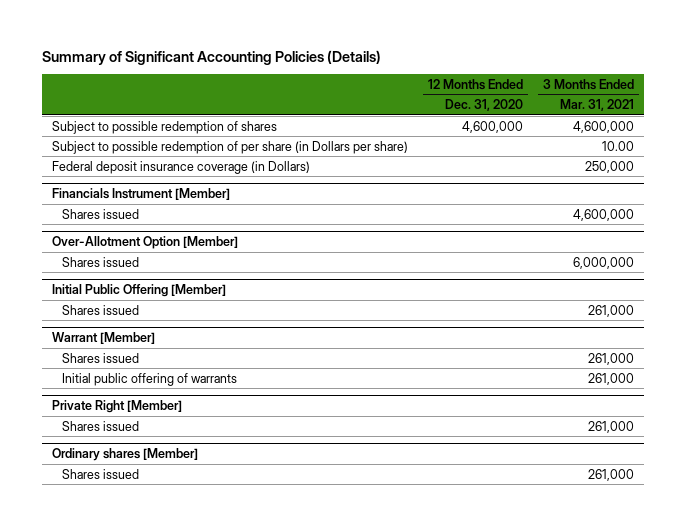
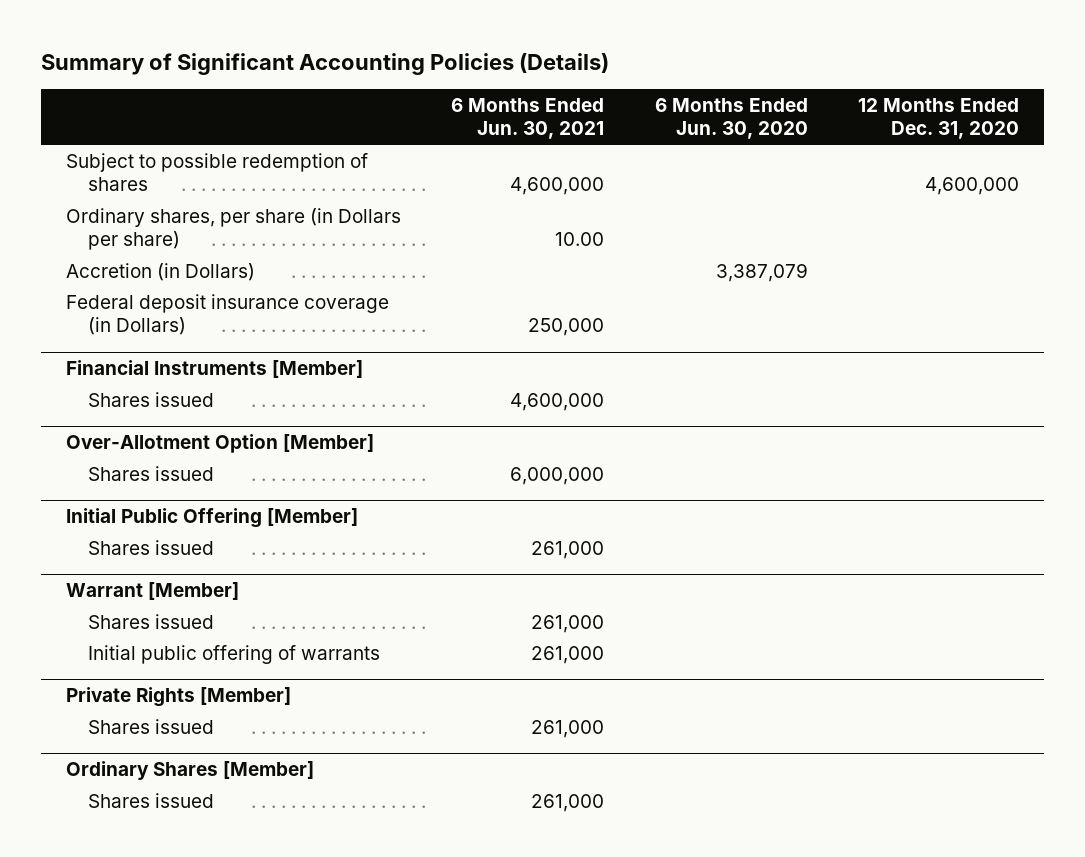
- | 12 Months Ended Dec. 31, 2020 | 3 Months Ended Mar. 31, 2021
+ | 6 Months Ended Jun. 30, 2021 | 6 Months Ended Jun. 30, 2020 | 12 Months Ended Dec. 31, 2020
- Subject to possible redemption of per share (in Dollars per share) | | 10.00
+ Ordinary shares, per share (in Dollars per share) | 10.00 | |
+ Accretion (in Dollars) | | 3,387,079 |
- Financials Instrument [Member]
+ Financial Instruments [Member]
- Private Right [Member]
+ Private Rights [Member]
- Ordinary shares [Member]
+ Ordinary Shares [Member]

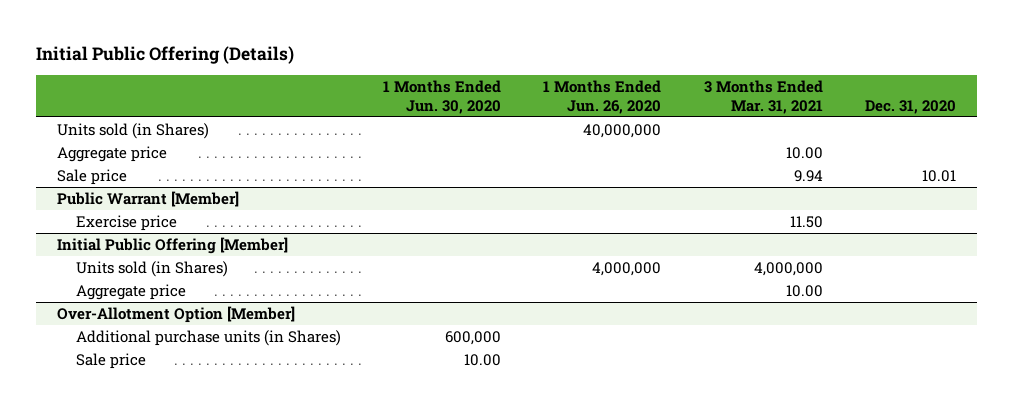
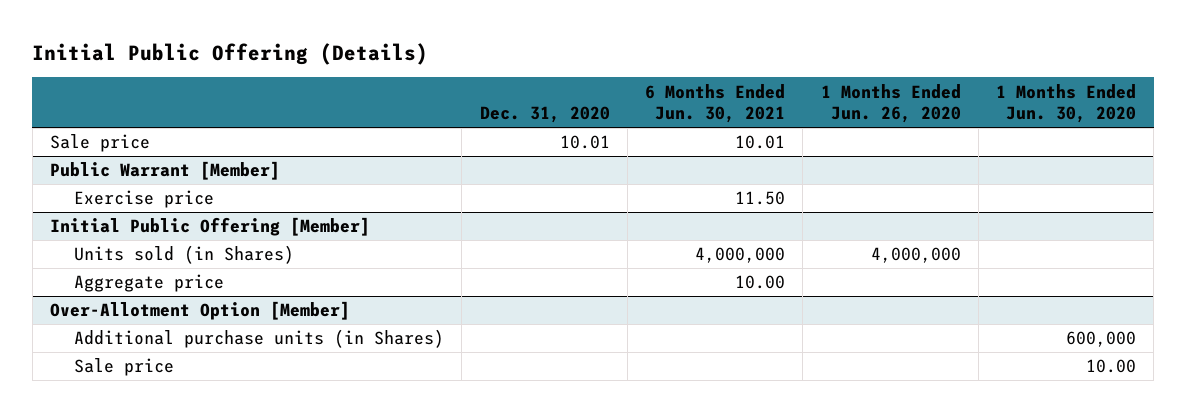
- | 1 Months Ended Jun. 30, 2020 | 1 Months Ended Jun. 26, 2020 | 3 Months Ended Mar. 31, 2021 | Dec. 31, 2020
+ | Dec. 31, 2020 | 6 Months Ended Jun. 30, 2021 | 1 Months Ended Jun. 26, 2020 | 1 Months Ended Jun. 30, 2020
- Units sold (in Shares) | | 40,000,000 | |
- Aggregate price | | | 10.00 |

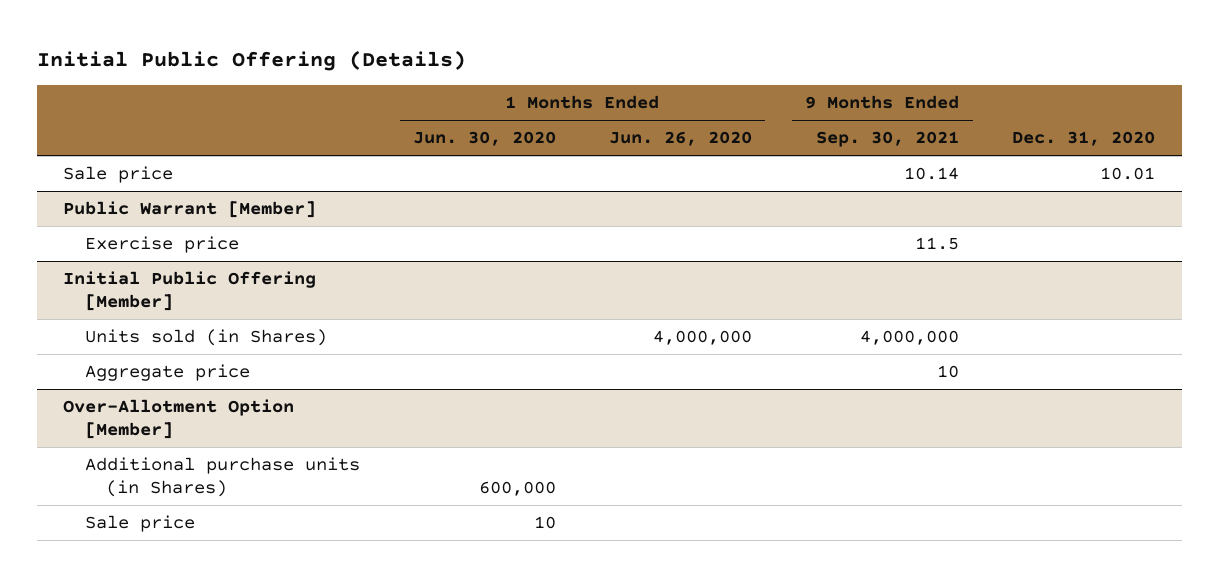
- | Dec. 31, 2020 | 6 Months Ended Jun. 30, 2021 | 1 Months Ended Jun. 26, 2020 | 1 Months Ended Jun. 30, 2020
+ | 1 Months Ended Jun. 30, 2020 | 1 Months Ended Jun. 26, 2020 | 9 Months Ended Sep. 30, 2021 | Dec. 31, 2020
@ Over-Allotment Option [Member]
- Sale price | | | | 10.00
+ Sale price | 10 | | |

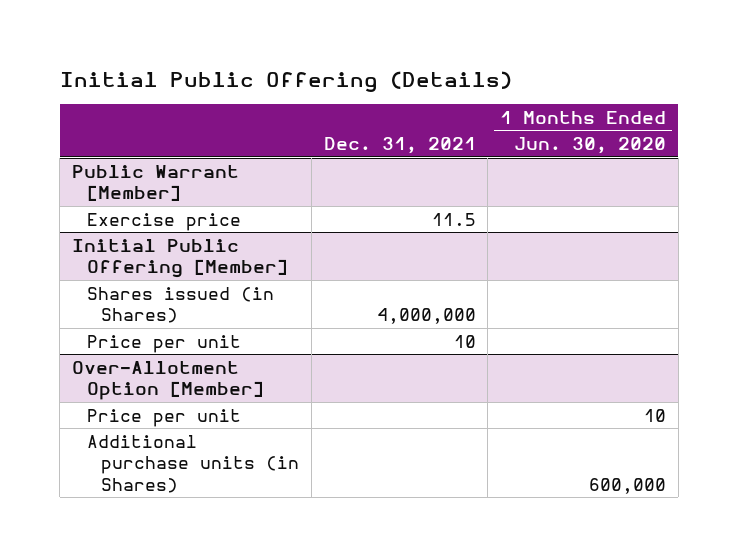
- | 1 Months Ended Jun. 30, 2020 | 1 Months Ended Jun. 26, 2020 | 9 Months Ended Sep. 30, 2021 | Dec. 31, 2020
+ | Dec. 31, 2021 | 1 Months Ended Jun. 30, 2020
- Sale price | | | 10.14 | 10.01
@ Initial Public Offering [Member]
- Units sold (in Shares) | | 4,000,000 | 4,000,000 |
- Aggregate price | | | 10 |
+ Shares issued (in Shares) | 4,000,000 |
+ Price per unit | 10 |
@ Over-Allotment Option [Member]
+ Price per unit | | 10
- Sale price | 10 | | |

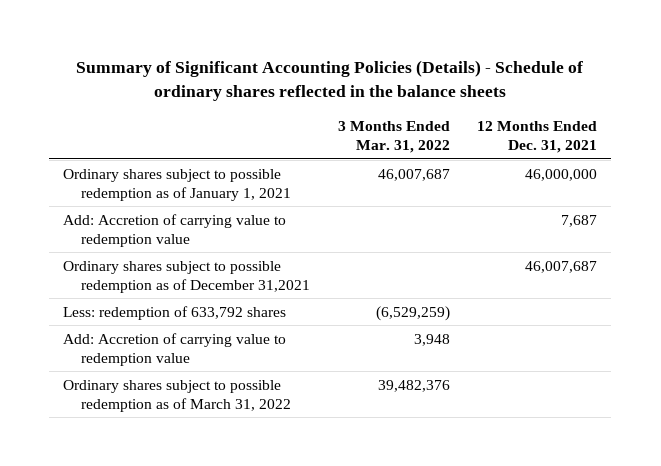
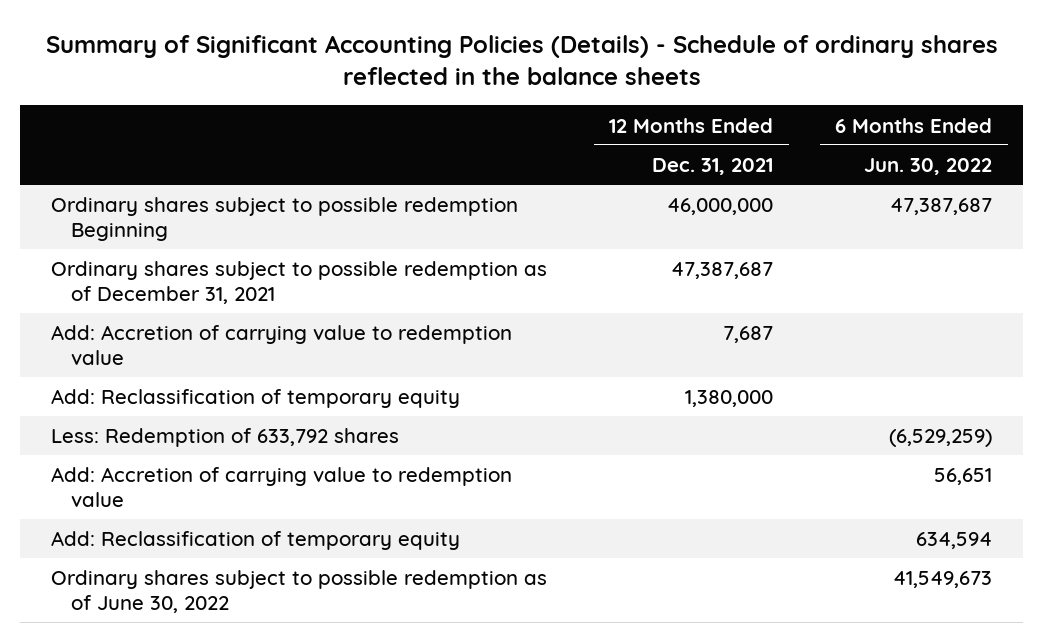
- | 3 Months Ended Mar. 31, 2022 | 12 Months Ended Dec. 31, 2021
+ | 12 Months Ended Dec. 31, 2021 | 6 Months Ended Jun. 30, 2022
- Ordinary shares subject to possible redemption as of January 1, 2021 | 46,007,687 | 46,000,000
+ Ordinary shares subject to possible redemption Beginning | 46,000,000 | 47,387,687
+ Ordinary shares subject to possible redemption as of December 31, 2021 | 47,387,687 |
- Ordinary shares subject to possible redemption as of December 31,2021 | | 46,007,687
- Less: redemption of 633,792 shares | (6,529,259) |
+ Add: Reclassification of temporary equity | 1,380,000 |
+ Less: Redemption of 633,792 shares | | (6,529,259)
- Ordinary shares subject to possible redemption as of March 31, 2022 | 39,482,376 |
+ Add: Reclassification of temporary equity | | 634,594
+ Ordinary shares subject to possible redemption as of June 30, 2022 | | 41,549,673

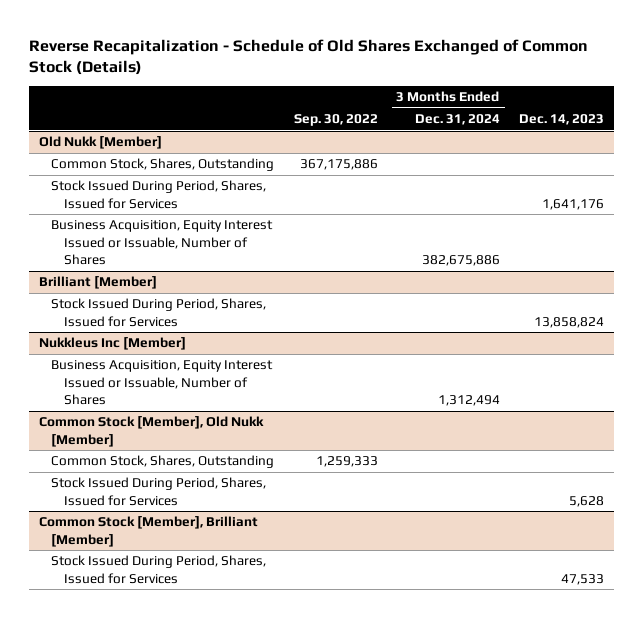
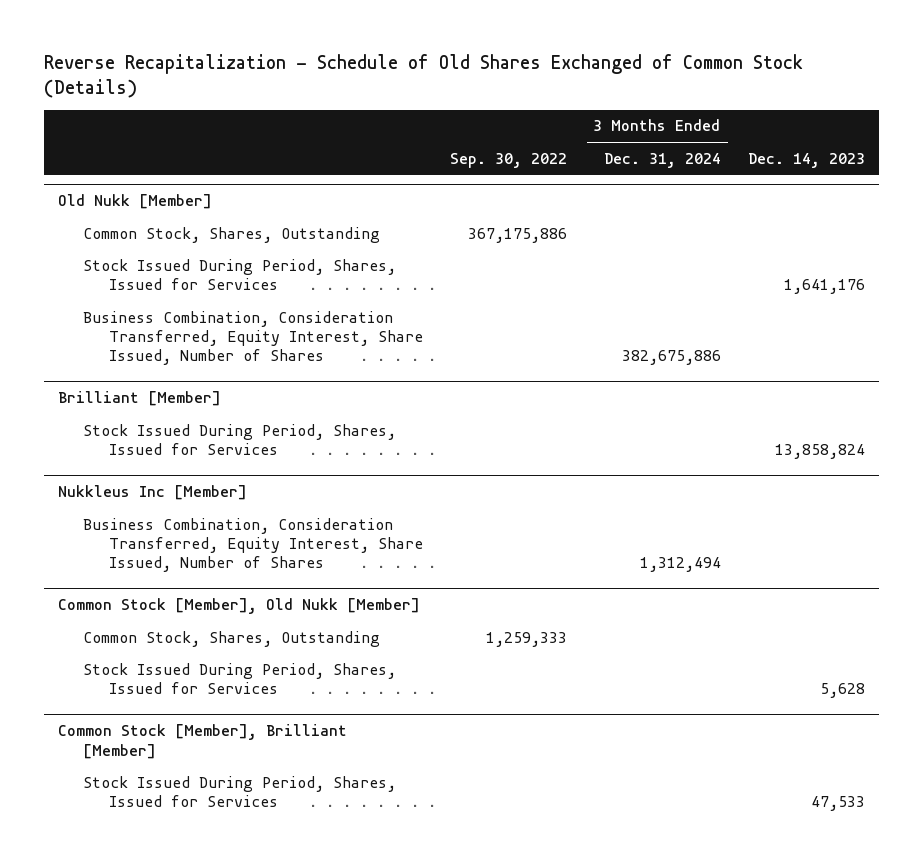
@ Old Nukk [Member]
- Business Acquisition, Equity Interest Issued or Issuable, Number of Shares | | 382,675,886 |
+ Business Combination, Consideration Transferred, Equity Interest, Share Issued, Number of Shares | | 382,675,886 |
@ Nukkleus Inc [Member]
- Business Acquisition, Equity Interest Issued or Issuable, Number of Shares | | 1,312,494 |
+ Business Combination, Consideration Transferred, Equity Interest, Share Issued, Number of Shares | | 1,312,494 |

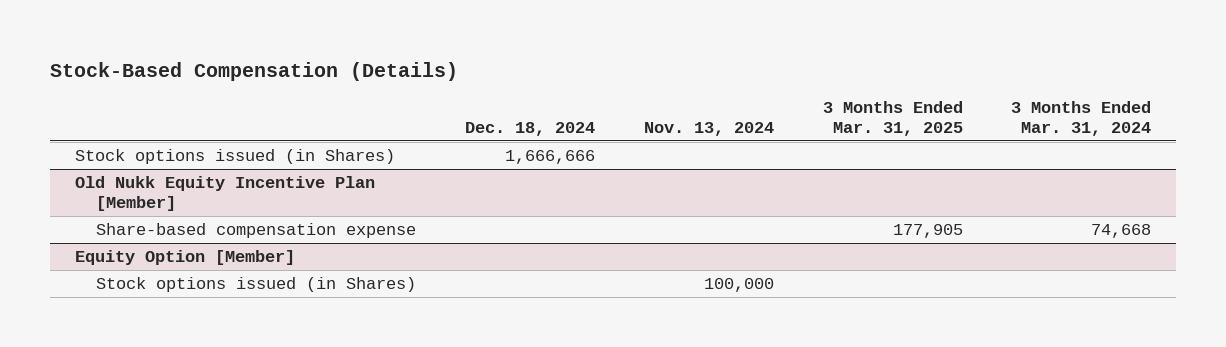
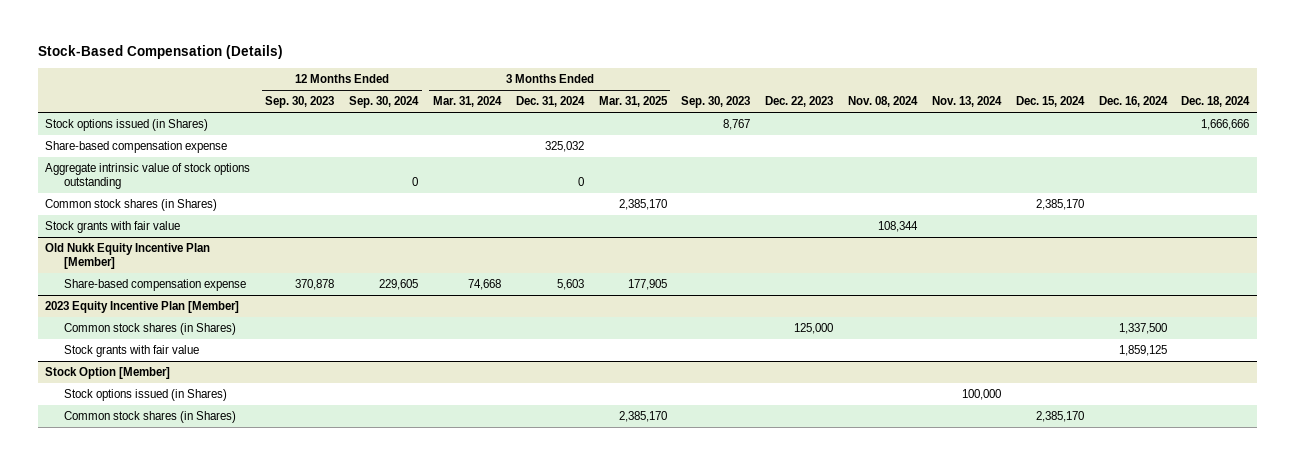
- | Dec. 18, 2024 | Nov. 13, 2024 | 3 Months Ended Mar. 31, 2025 | 3 Months Ended Mar. 31, 2024
+ | 12 Months Ended Sep. 30, 2023 | 12 Months Ended Sep. 30, 2024 | 3 Months Ended Mar. 31, 2024 | 3 Months Ended Dec. 31, 2024 | 3 Months Ended Mar. 31, 2025 | Sep. 30, 2023 | Dec. 22, 2023 | Nov. 08, 2024 | Nov. 13, 2024 | Dec. 15, 2024 | Dec. 16, 2024 | Dec. 18, 2024
+ Share-based compensation expense | | | | 325,032 | | | | | | | |
+ Aggregate intrinsic value of stock options outstanding | | 0 | | 0 | | | | | | | |
+ Common stock shares (in Shares) | | | | | 2,385,170 | | | | | 2,385,170 | |
+ Stock grants with fair value | | | | | | | | 108,344 | | | |
- Equity Option [Member]
+ 2023 Equity Incentive Plan [Member]
+ Common stock shares (in Shares) | | | | | | | 125,000 | | | | 1,337,500 |
+ Stock grants with fair value | | | | | | | | | | | 1,859,125 |
+ Stock Option [Member]
+ Common stock shares (in Shares) | | | | | 2,385,170 | | | | | 2,385,170 | |

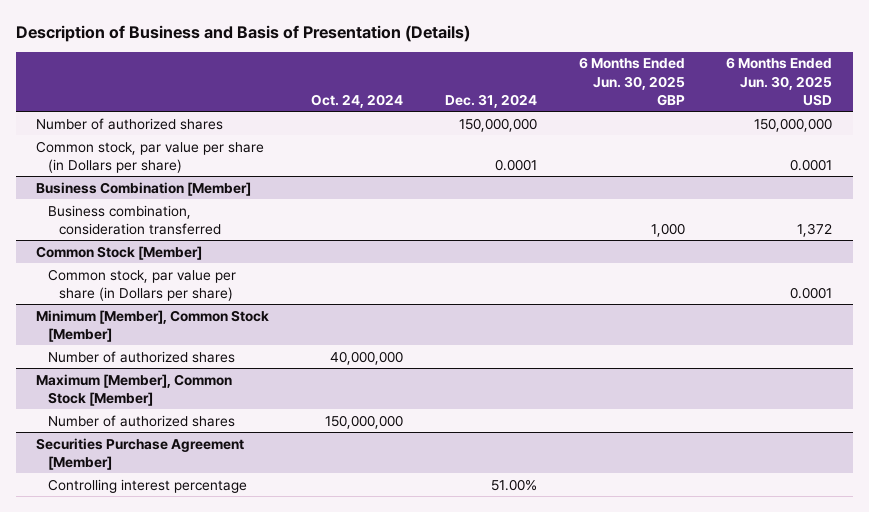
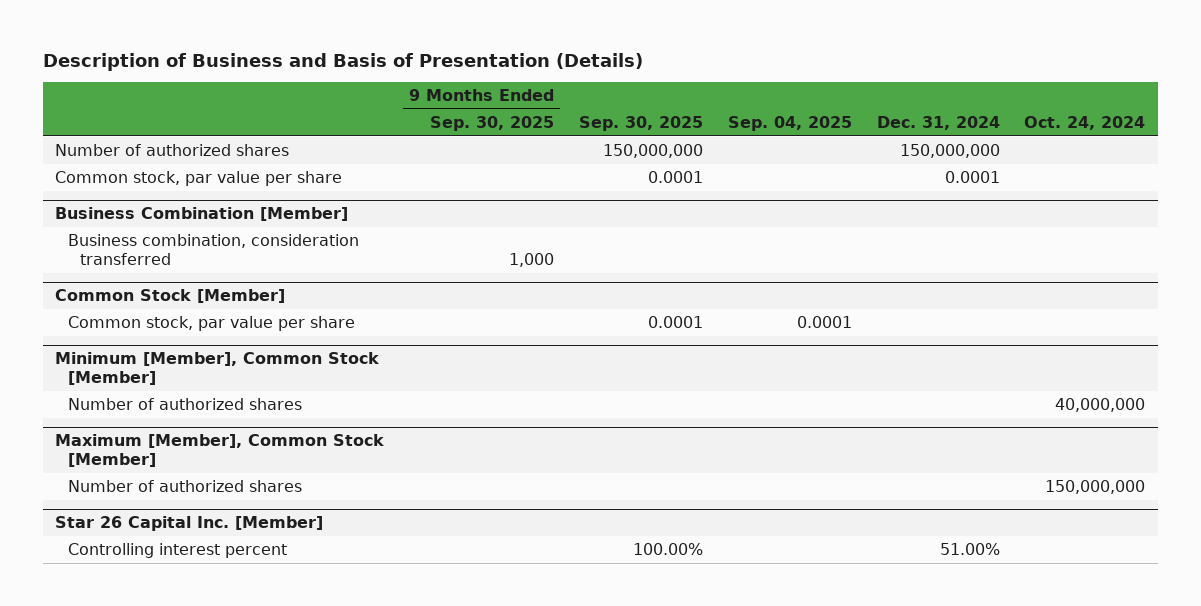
- | Oct. 24, 2024 | Dec. 31, 2024 | 6 Months Ended Jun. 30, 2025 GBP | 6 Months Ended Jun. 30, 2025 USD
+ | 9 Months Ended Sep. 30, 2025 | Sep. 30, 2025 | Sep. 04, 2025 | Dec. 31, 2024 | Oct. 24, 2024
- Common stock, par value per share (in Dollars per share) | | 0.0001 | | 0.0001
+ Common stock, par value per share | | 0.0001 | | 0.0001 |
@ Common Stock [Member]
- Common stock, par value per share (in Dollars per share) | | | | 0.0001
+ Common stock, par value per share | | 0.0001 | 0.0001 | |
- Securities Purchase Agreement [Member]
- Controlling interest percentage | | 51.00% | |
+ Star 26 Capital Inc. [Member]
+ Controlling interest percent | | 100.00% | | 51.00% |

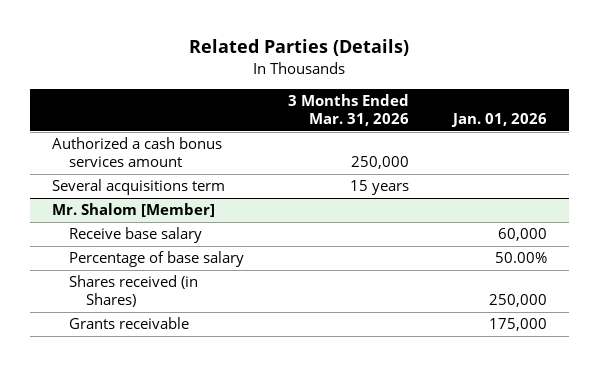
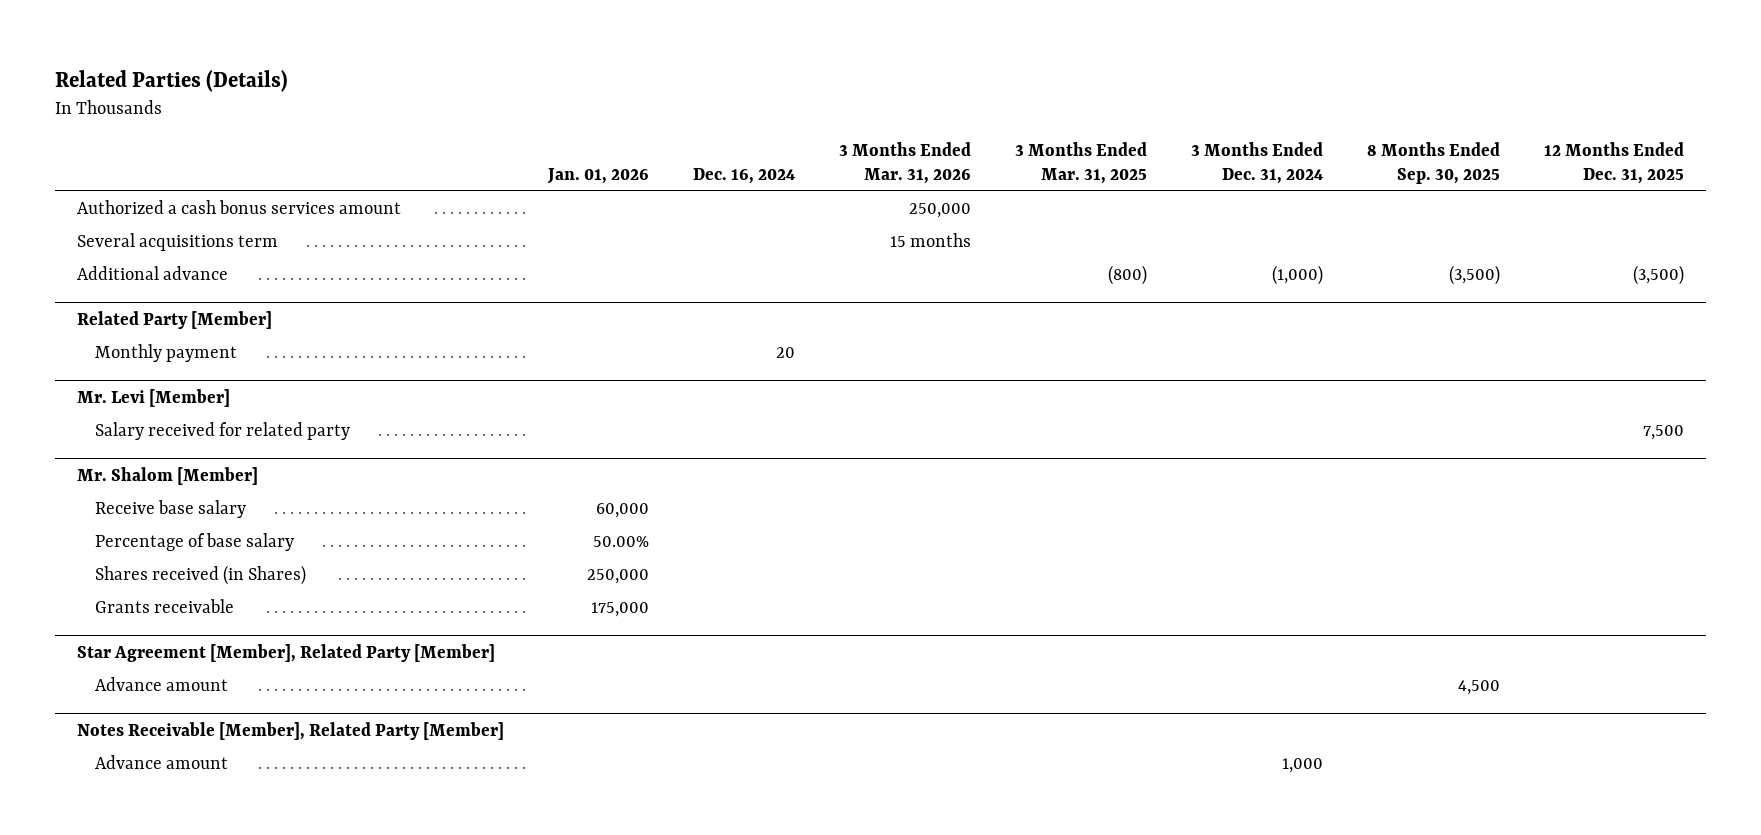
- | 3 Months Ended Mar. 31, 2026 | Jan. 01, 2026
+ | Jan. 01, 2026 | Dec. 16, 2024 | 3 Months Ended Mar. 31, 2026 | 3 Months Ended Mar. 31, 2025 | 3 Months Ended Dec. 31, 2024 | 8 Months Ended Sep. 30, 2025 | 12 Months Ended Dec. 31, 2025
- Several acquisitions term | 15 years |
+ Several acquisitions term | | | 15 months | | | |
+ Additional advance | | | | (800) | (1,000) | (3,500) | (3,500)
+ Related Party [Member]
+ Monthly payment | | 20 | | | | |
+ Mr. Levi [Member]
+ Salary received for related party | | | | | | | 7,500
+ Star Agreement [Member], Related Party [Member]
+ Advance amount | | | | | | 4,500 |
+ Notes Receivable [Member], Related Party [Member]
+ Advance amount | | | | | 1,000 | |

